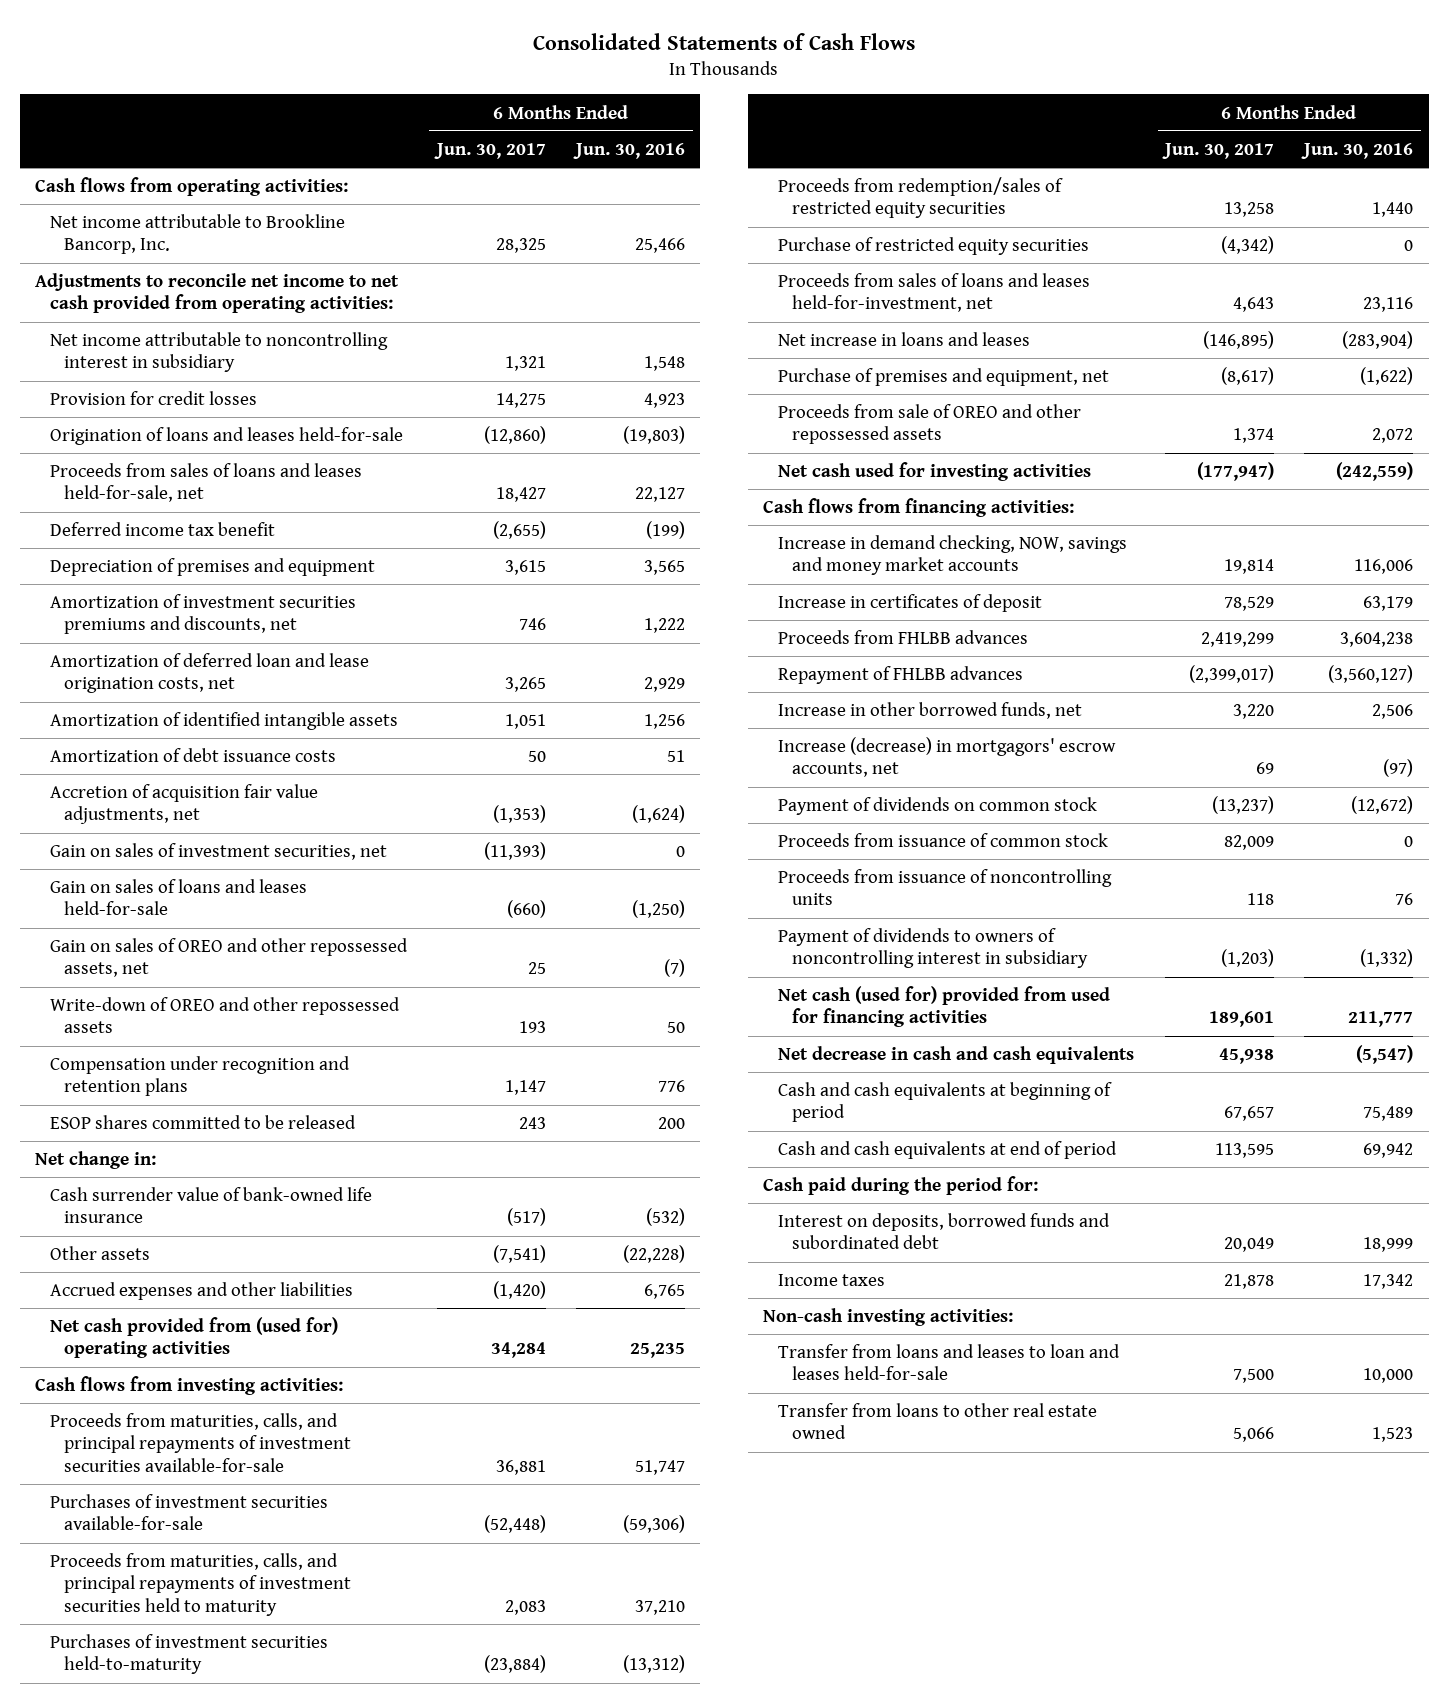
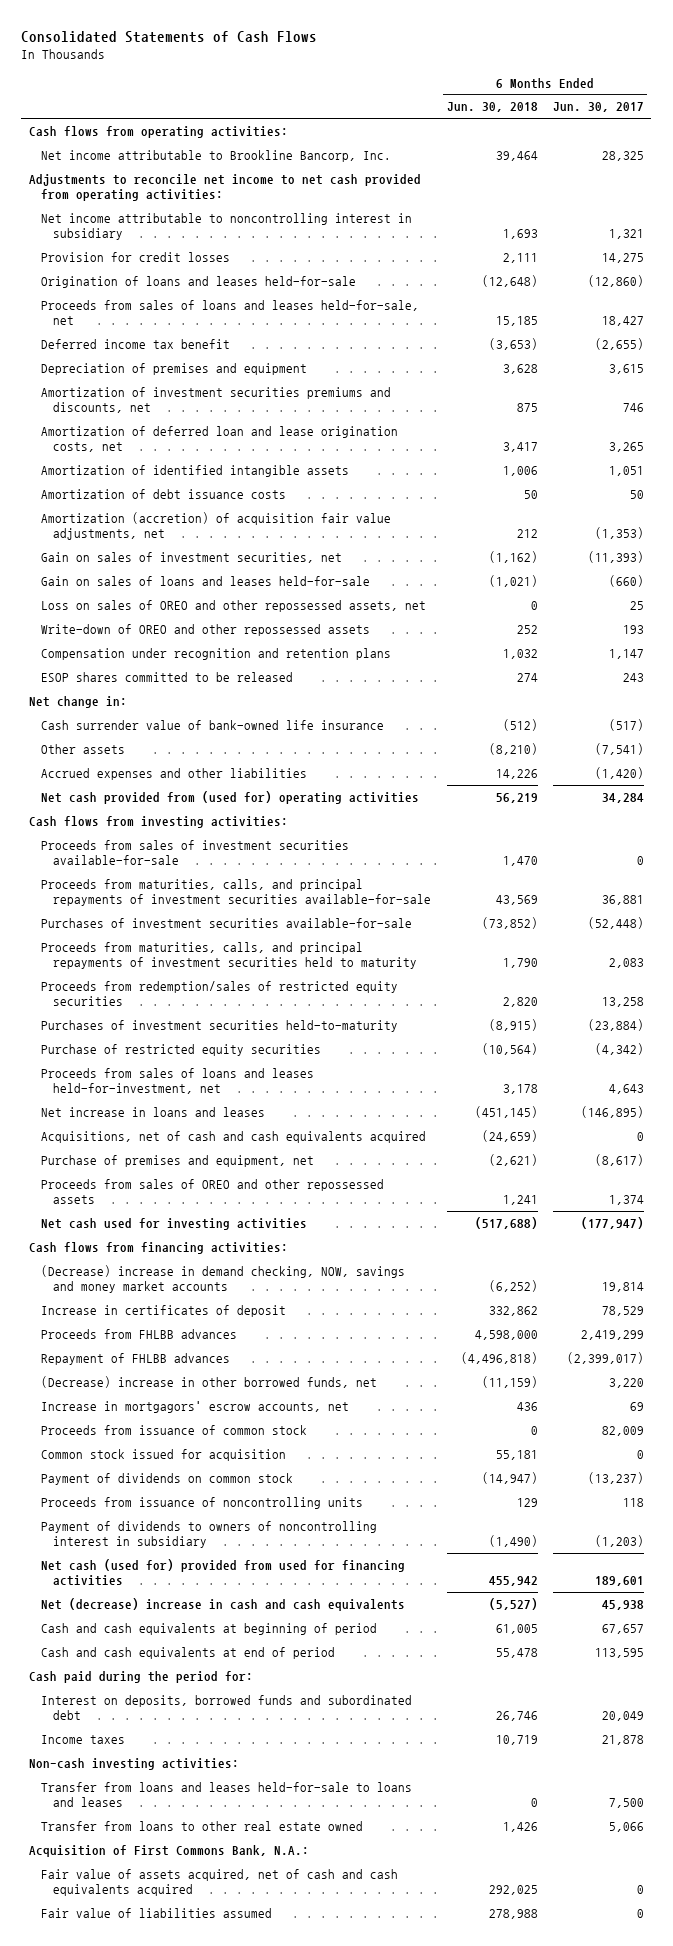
- | 6 Months Ended Jun. 30, 2017 | 6 Months Ended Jun. 30, 2016
+ | 6 Months Ended Jun. 30, 2018 | 6 Months Ended Jun. 30, 2017
- Accretion of acquisition fair value adjustments, net | (1,353) | (1,624)
+ Amortization (accretion) of acquisition fair value adjustments, net | 212 | (1,353)
- Gain on sales of OREO and other repossessed assets, net | 25 | (7)
+ Loss on sales of OREO and other repossessed assets, net | 0 | 25
+ Proceeds from sales of investment securities available-for-sale | 1,470 | 0
moved down: Purchases of investment securities held-to-maturity | (8,915) | (23,884)
+ Acquisitions, net of cash and cash equivalents acquired | (24,659) | 0
- Proceeds from sale of OREO and other repossessed assets | 1,374 | 2,072
+ Proceeds from sales of OREO and other repossessed assets | 1,241 | 1,374
- Increase in demand checking, NOW, savings and money market accounts | 19,814 | 116,006
+ (Decrease) increase in demand checking, NOW, savings and money market accounts | (6,252) | 19,814
- Increase in other borrowed funds, net | 3,220 | 2,506
- Increase (decrease) in mortgagors' escrow accounts, net | 69 | (97)
+ (Decrease) increase in other borrowed funds, net | (11,159) | 3,220
+ Increase in mortgagors' escrow accounts, net | 436 | 69
+ Common stock issued for acquisition | 55,181 | 0
moved down: Payment of dividends on common stock | (14,947) | (13,237)
- Net decrease in cash and cash equivalents | 45,938 | (5,547)
+ Net (decrease) increase in cash and cash equivalents | (5,527) | 45,938
- Transfer from loans and leases to loan and leases held-for-sale | 7,500 | 10,000
+ Transfer from loans and leases held-for-sale to loans and leases | 0 | 7,500
+ Acquisition of First Commons Bank, N.A.:
+ Fair value of assets acquired, net of cash and cash equivalents acquired | 292,025 | 0
+ Fair value of liabilities assumed | 278,988 | 0

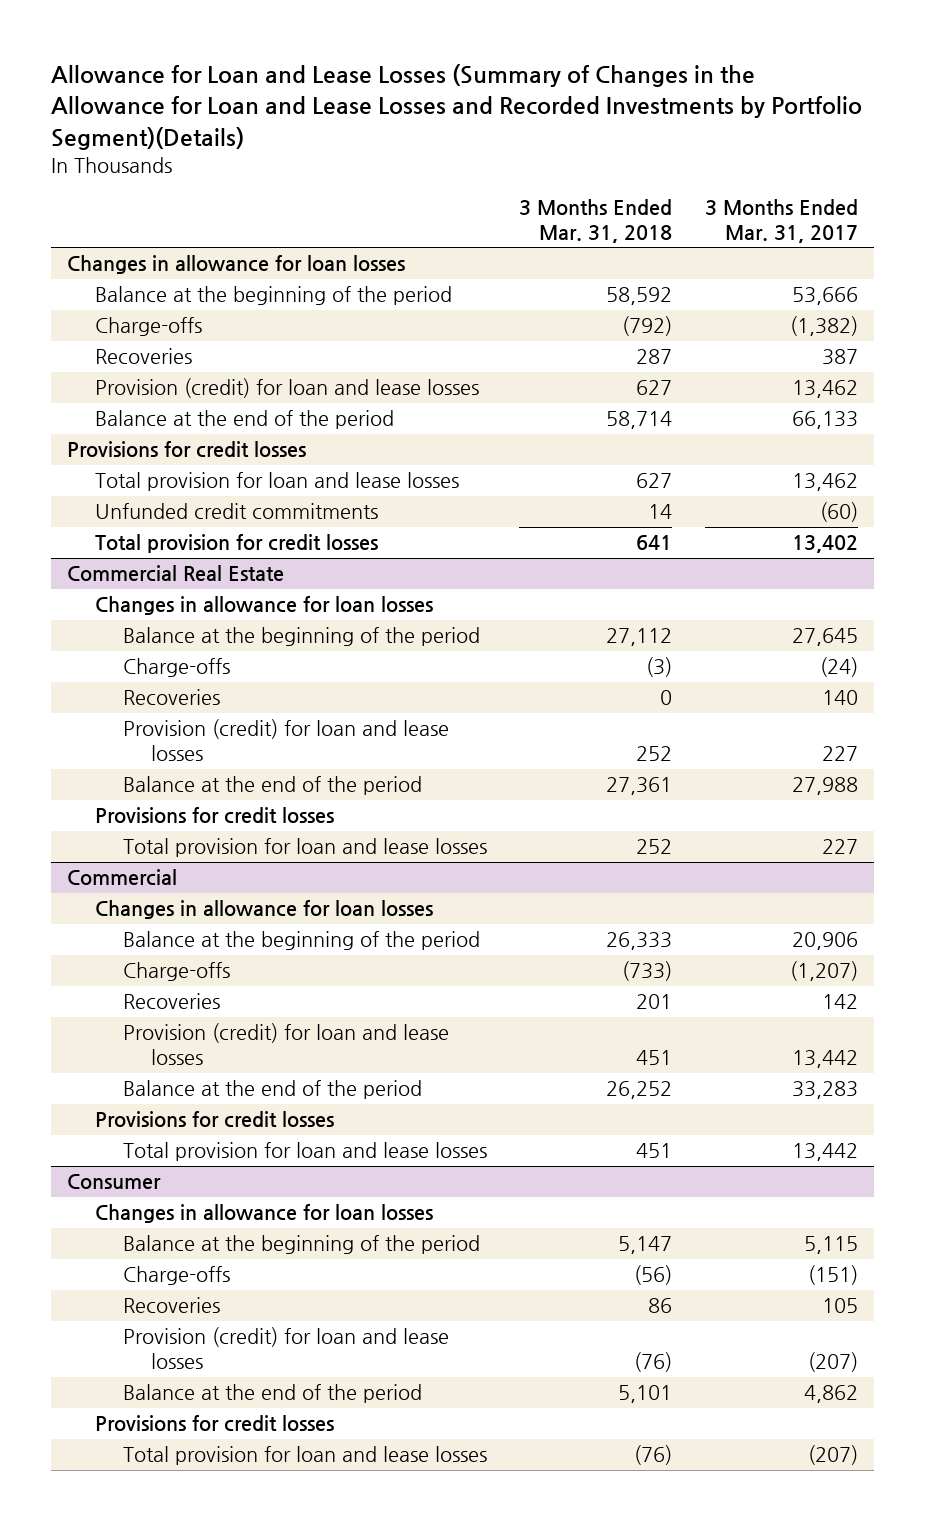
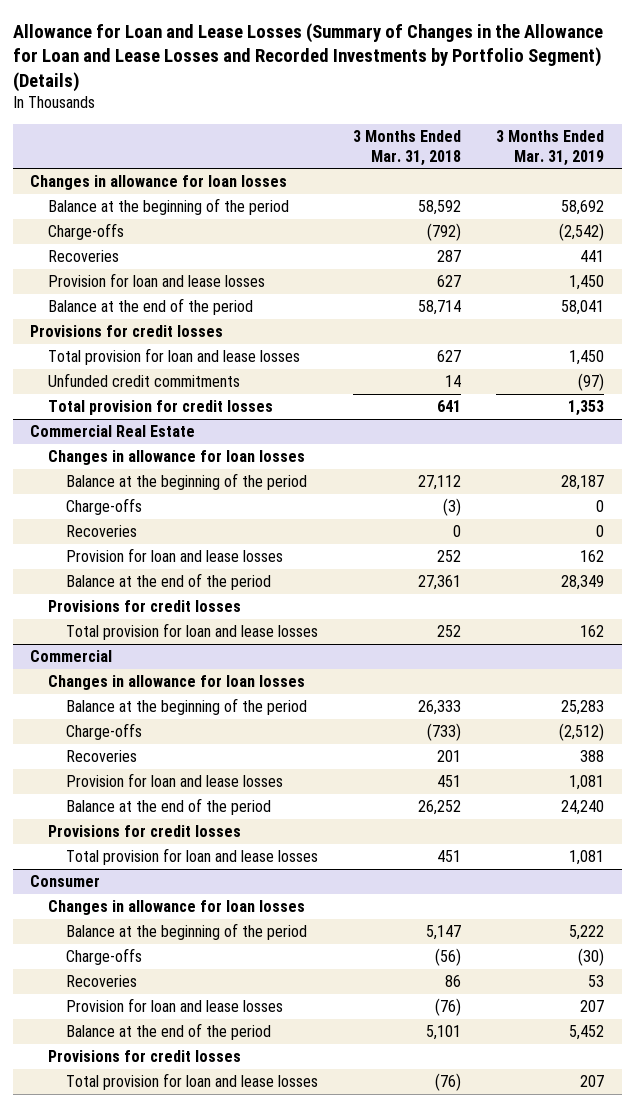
- Allowance for Loan and Lease Losses (Summary of Changes in the Allowance for Loan and Lease Losses and Recorded Investments by Portfolio Segment)(Details)
+ Allowance for Loan and Lease Losses (Summary of Changes in the Allowance for Loan and Lease Losses and Recorded Investments by Portfolio Segment) (Details)
- | 3 Months Ended Mar. 31, 2018 | 3 Months Ended Mar. 31, 2017
+ | 3 Months Ended Mar. 31, 2018 | 3 Months Ended Mar. 31, 2019
- Provision (credit) for loan and lease losses | 627 | 13,462
+ Provision for loan and lease losses | 627 | 1,450
@ Commercial Real Estate
- Provision (credit) for loan and lease losses | 252 | 227
+ Provision for loan and lease losses | 252 | 162
@ Commercial
- Provision (credit) for loan and lease losses | 451 | 13,442
+ Provision for loan and lease losses | 451 | 1,081
@ Consumer
- Provision (credit) for loan and lease losses | (76) | (207)
+ Provision for loan and lease losses | (76) | 207

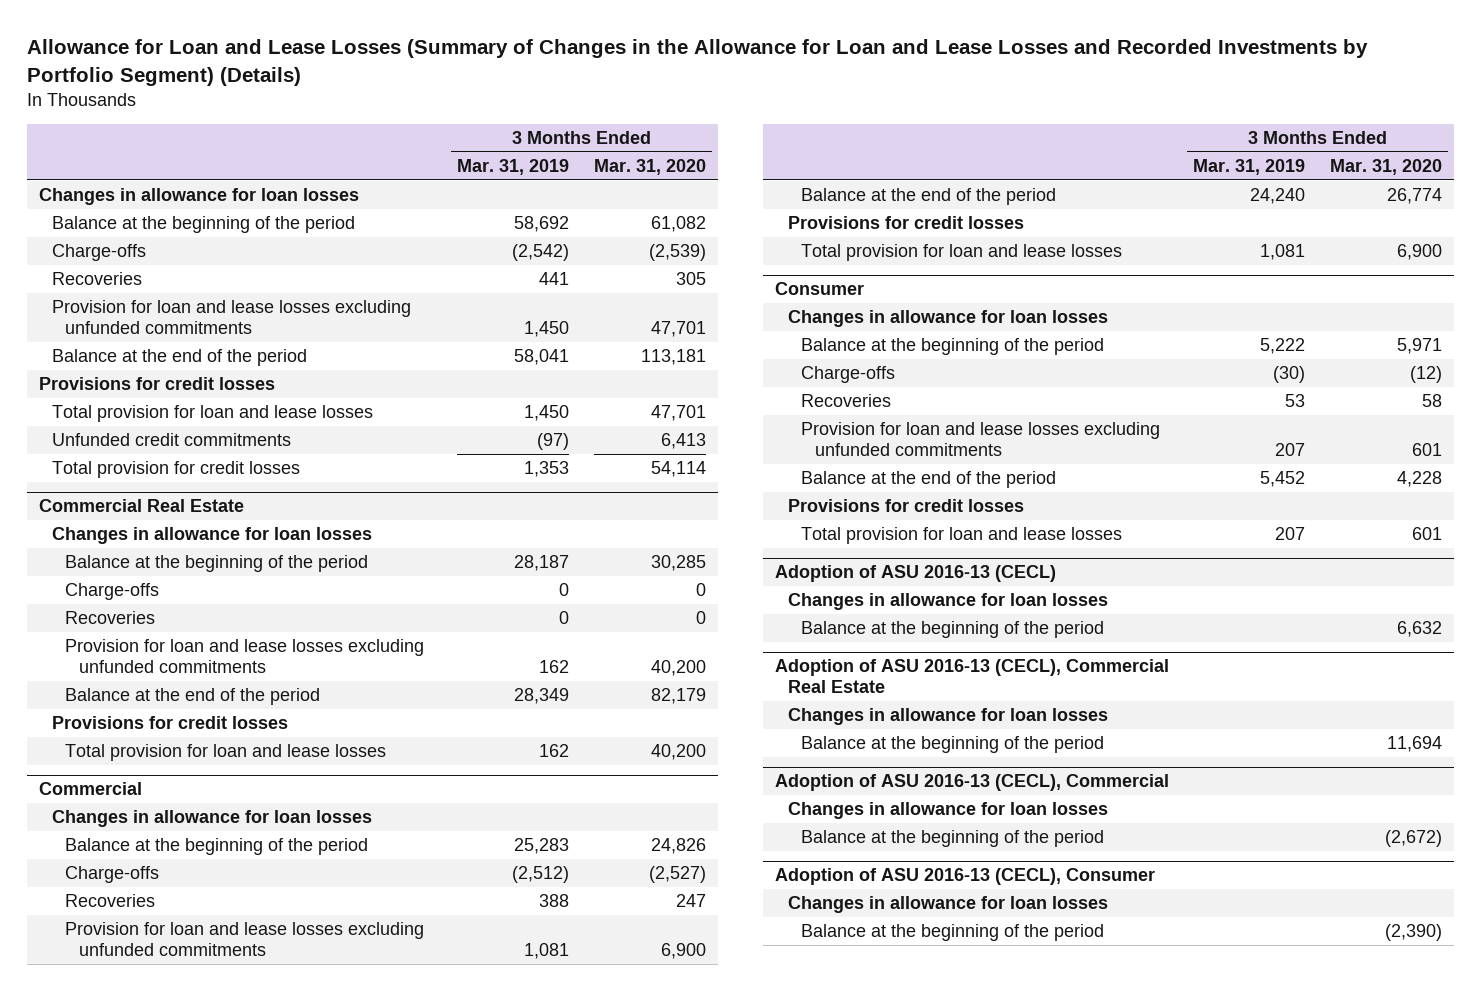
- | 3 Months Ended Mar. 31, 2018 | 3 Months Ended Mar. 31, 2019
+ | 3 Months Ended Mar. 31, 2019 | 3 Months Ended Mar. 31, 2020
- Provision for loan and lease losses | 627 | 1,450
+ Provision for loan and lease losses excluding unfunded commitments | 1,450 | 47,701
@ Commercial Real Estate
- Provision for loan and lease losses | 252 | 162
+ Provision for loan and lease losses excluding unfunded commitments | 162 | 40,200
@ Commercial
- Provision for loan and lease losses | 451 | 1,081
+ Provision for loan and lease losses excluding unfunded commitments | 1,081 | 6,900
@ Consumer
- Provision for loan and lease losses | (76) | 207
+ Provision for loan and lease losses excluding unfunded commitments | 207 | 601
+ Adoption of ASU 2016-13 (CECL)
+ Changes in allowance for loan losses
+ Balance at the beginning of the period | | 6,632
+ Adoption of ASU 2016-13 (CECL), Commercial Real Estate
+ Changes in allowance for loan losses
+ Balance at the beginning of the period | | 11,694
+ Adoption of ASU 2016-13 (CECL), Commercial
+ Changes in allowance for loan losses
+ Balance at the beginning of the period | | (2,672)
+ Adoption of ASU 2016-13 (CECL), Consumer
+ Changes in allowance for loan losses
+ Balance at the beginning of the period | | (2,390)

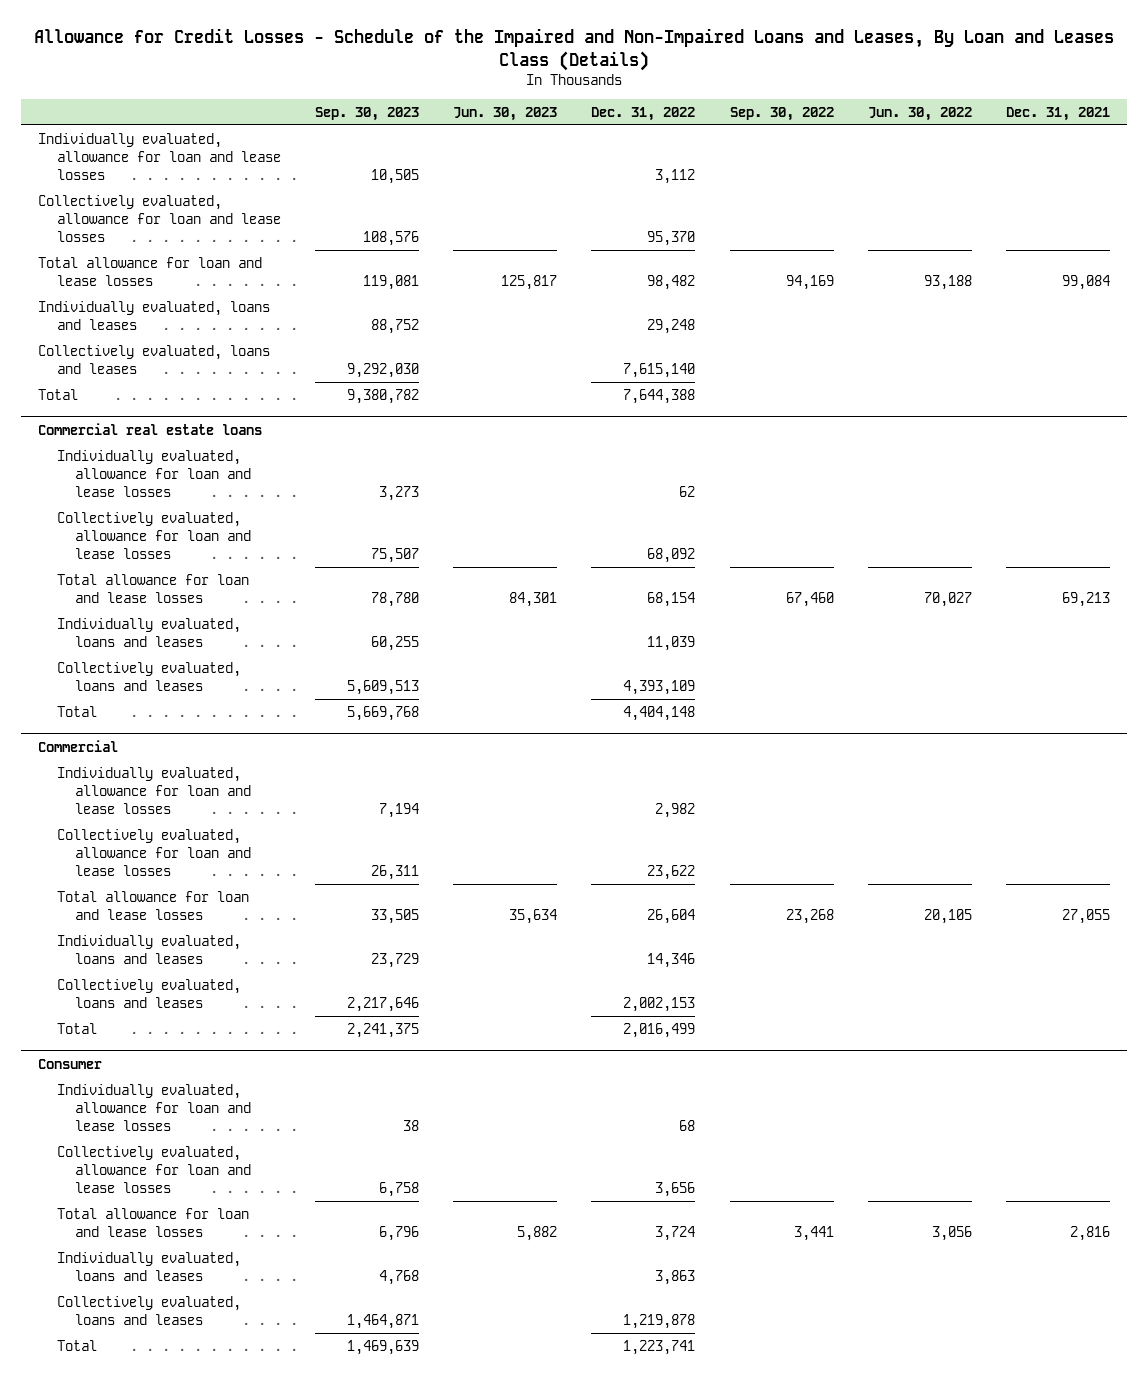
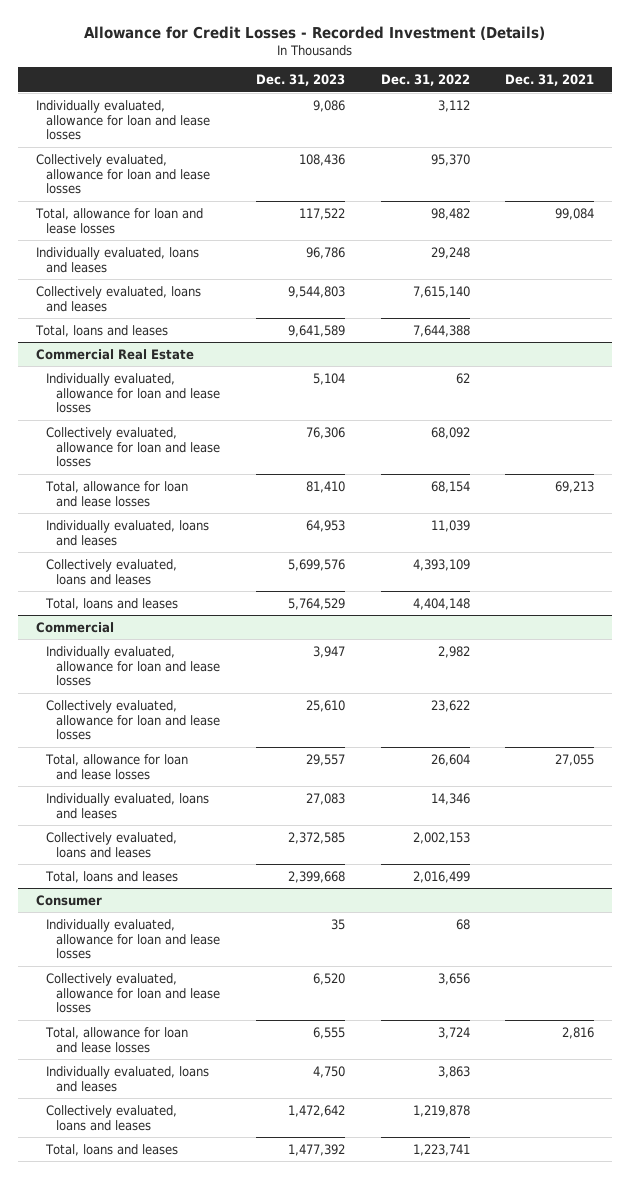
- Allowance for Credit Losses - Schedule of the Impaired and Non-Impaired Loans and Leases, By Loan and Leases Class (Details)
+ Allowance for Credit Losses - Recorded Investment (Details)
- | Sep. 30, 2023 | Jun. 30, 2023 | Dec. 31, 2022 | Sep. 30, 2022 | Jun. 30, 2022 | Dec. 31, 2021
+ | Dec. 31, 2023 | Dec. 31, 2022 | Dec. 31, 2021
- Total allowance for loan and lease losses | 119,081 | 125,817 | 98,482 | 94,169 | 93,188 | 99,084
+ Total, allowance for loan and lease losses | 117,522 | 98,482 | 99,084
- Total | 9,380,782 | | 7,644,388 | | |
- Commercial real estate loans
+ Total, loans and leases | 9,641,589 | 7,644,388 |
+ Commercial Real Estate
- Total allowance for loan and lease losses | 78,780 | 84,301 | 68,154 | 67,460 | 70,027 | 69,213
+ Total, allowance for loan and lease losses | 81,410 | 68,154 | 69,213
- Total | 5,669,768 | | 4,404,148 | | |
+ Total, loans and leases | 5,764,529 | 4,404,148 |
@ Commercial
- Total allowance for loan and lease losses | 33,505 | 35,634 | 26,604 | 23,268 | 20,105 | 27,055
+ Total, allowance for loan and lease losses | 29,557 | 26,604 | 27,055
- Total | 2,241,375 | | 2,016,499 | | |
+ Total, loans and leases | 2,399,668 | 2,016,499 |
@ Consumer
- Total allowance for loan and lease losses | 6,796 | 5,882 | 3,724 | 3,441 | 3,056 | 2,816
+ Total, allowance for loan and lease losses | 6,555 | 3,724 | 2,816
- Total | 1,469,639 | | 1,223,741 | | |
+ Total, loans and leases | 1,477,392 | 1,223,741 |

